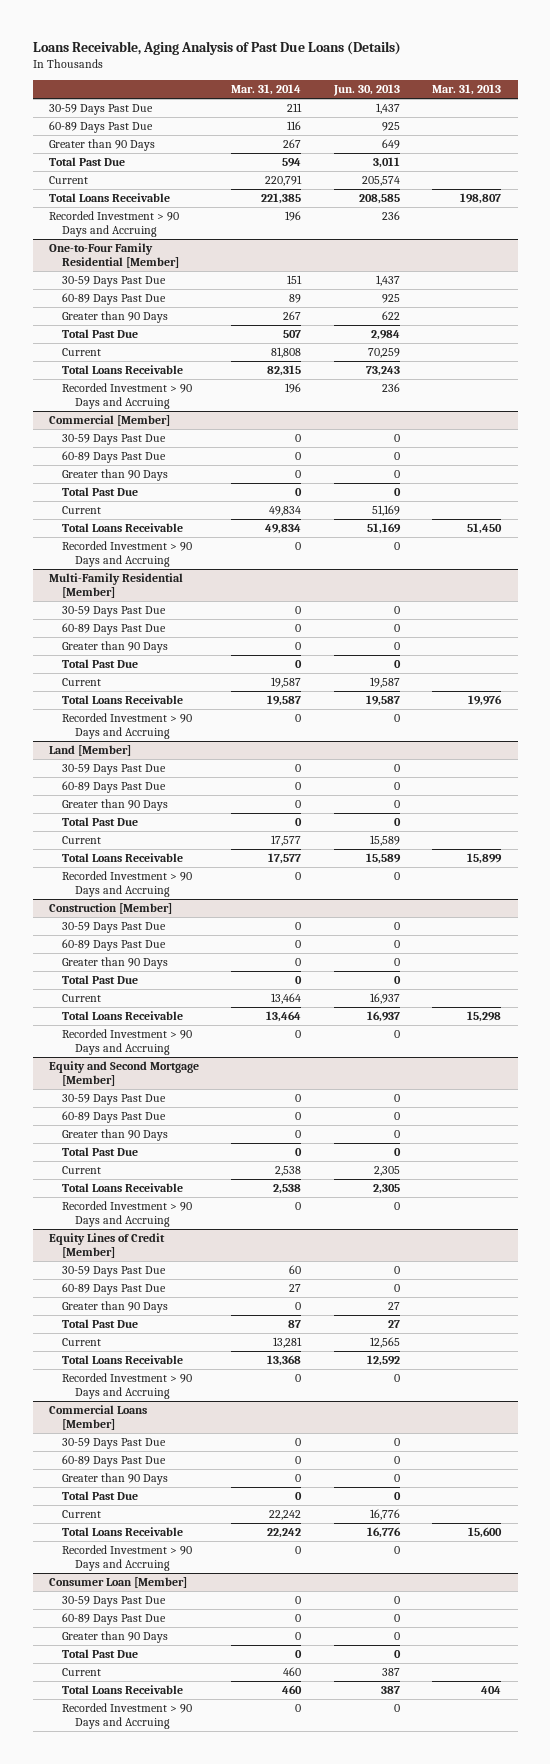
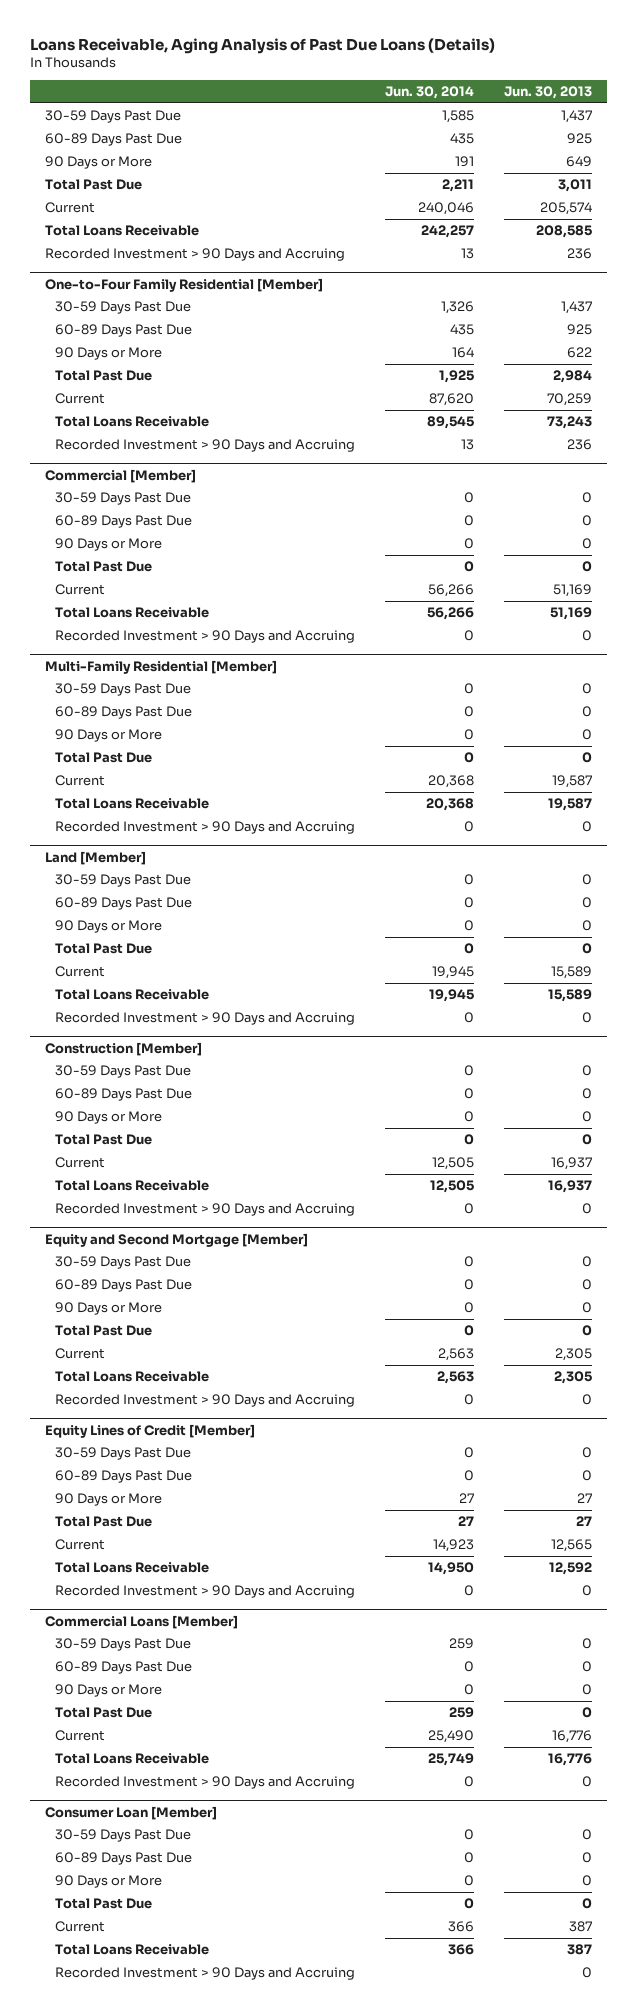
- | Mar. 31, 2014 | Jun. 30, 2013 | Mar. 31, 2013
+ | Jun. 30, 2014 | Jun. 30, 2013
- Greater than 90 Days | 267 | 649 |
+ 90 Days or More | 191 | 649
@ One-to-Four Family Residential [Member]
- Greater than 90 Days | 267 | 622 |
+ 90 Days or More | 164 | 622
@ Commercial [Member]
- Greater than 90 Days | 0 | 0 |
+ 90 Days or More | 0 | 0
@ Multi-Family Residential [Member]
- Greater than 90 Days | 0 | 0 |
+ 90 Days or More | 0 | 0
@ Land [Member]
- Greater than 90 Days | 0 | 0 |
+ 90 Days or More | 0 | 0
@ Construction [Member]
- Greater than 90 Days | 0 | 0 |
+ 90 Days or More | 0 | 0
@ Equity and Second Mortgage [Member]
- Greater than 90 Days | 0 | 0 |
+ 90 Days or More | 0 | 0
@ Equity Lines of Credit [Member]
- Greater than 90 Days | 0 | 27 |
+ 90 Days or More | 27 | 27
@ Commercial Loans [Member]
- Greater than 90 Days | 0 | 0 |
+ 90 Days or More | 0 | 0
@ Consumer Loan [Member]
- Greater than 90 Days | 0 | 0 |
+ 90 Days or More | 0 | 0

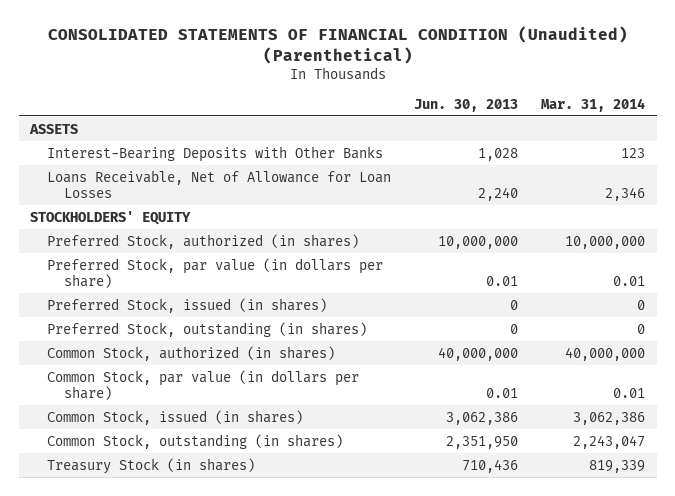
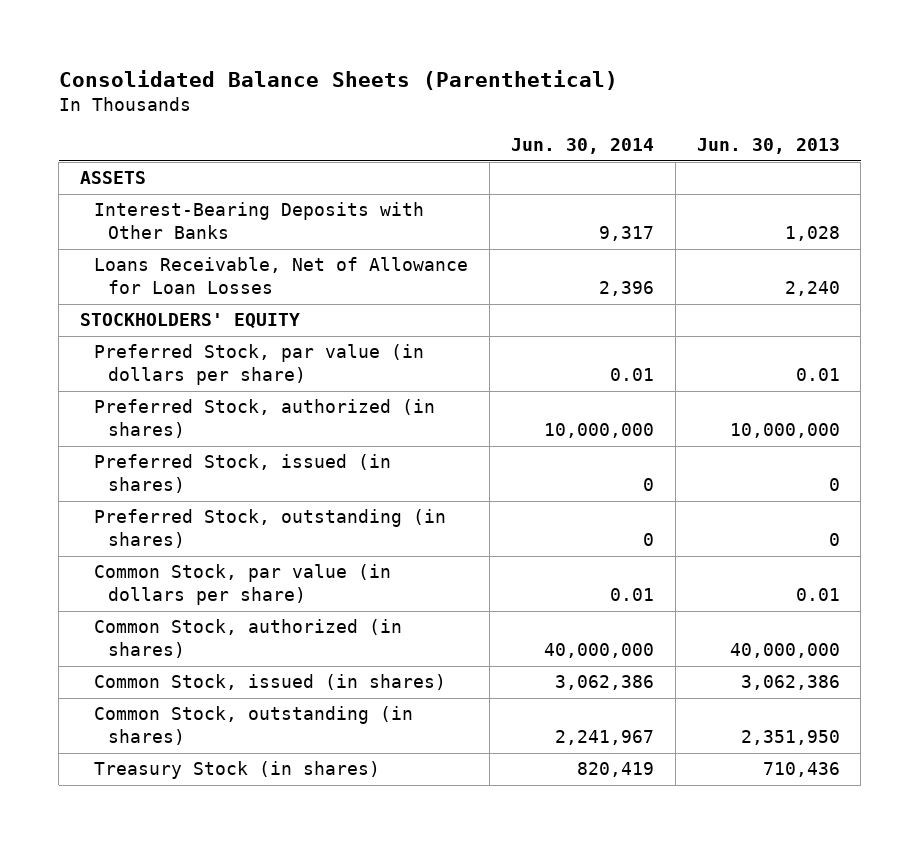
- CONSOLIDATED STATEMENTS OF FINANCIAL CONDITION (Unaudited) (Parenthetical)
+ Consolidated Balance Sheets (Parenthetical)
- | Jun. 30, 2013 | Mar. 31, 2014
+ | Jun. 30, 2014 | Jun. 30, 2013
moved down: Preferred Stock, authorized (in shares) | 10,000,000 | 10,000,000
moved down: Common Stock, authorized (in shares) | 40,000,000 | 40,000,000

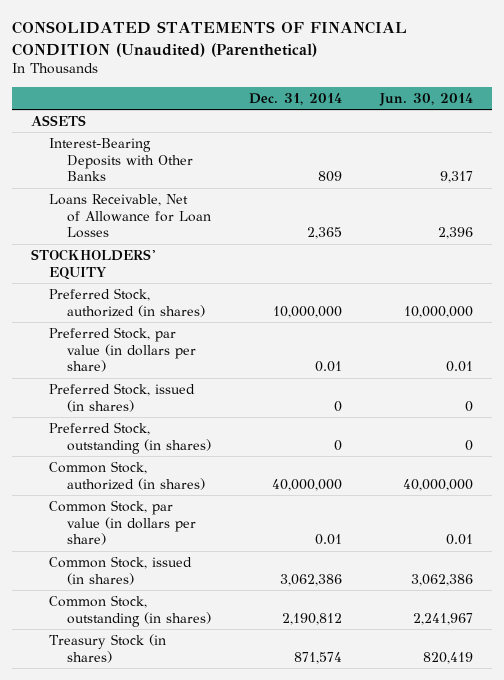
- Consolidated Balance Sheets (Parenthetical)
+ CONSOLIDATED STATEMENTS OF FINANCIAL CONDITION (Unaudited) (Parenthetical)
- | Jun. 30, 2014 | Jun. 30, 2013
+ | Dec. 31, 2014 | Jun. 30, 2014
moved down: Preferred Stock, par value (in dollars per share) | 0.01 | 0.01
moved down: Common Stock, par value (in dollars per share) | 0.01 | 0.01

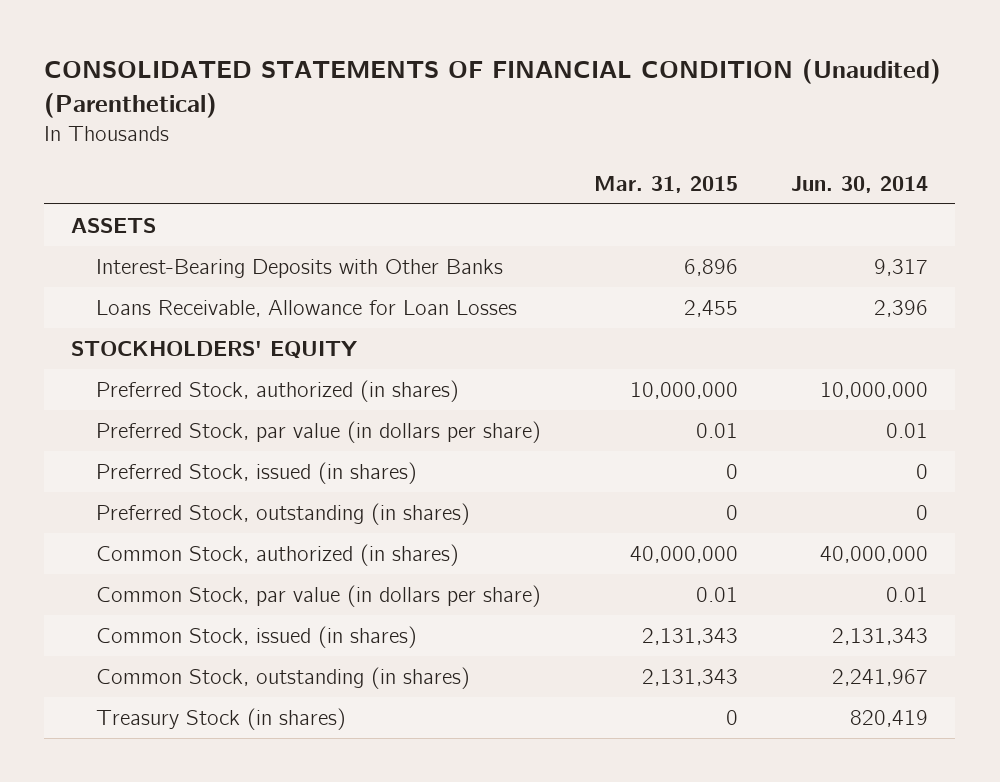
- | Dec. 31, 2014 | Jun. 30, 2014
+ | Mar. 31, 2015 | Jun. 30, 2014
- Loans Receivable, Net of Allowance for Loan Losses | 2,365 | 2,396
+ Loans Receivable, Allowance for Loan Losses | 2,455 | 2,396
- Common Stock, issued (in shares) | 3,062,386 | 3,062,386
+ Common Stock, issued (in shares) | 2,131,343 | 2,131,343

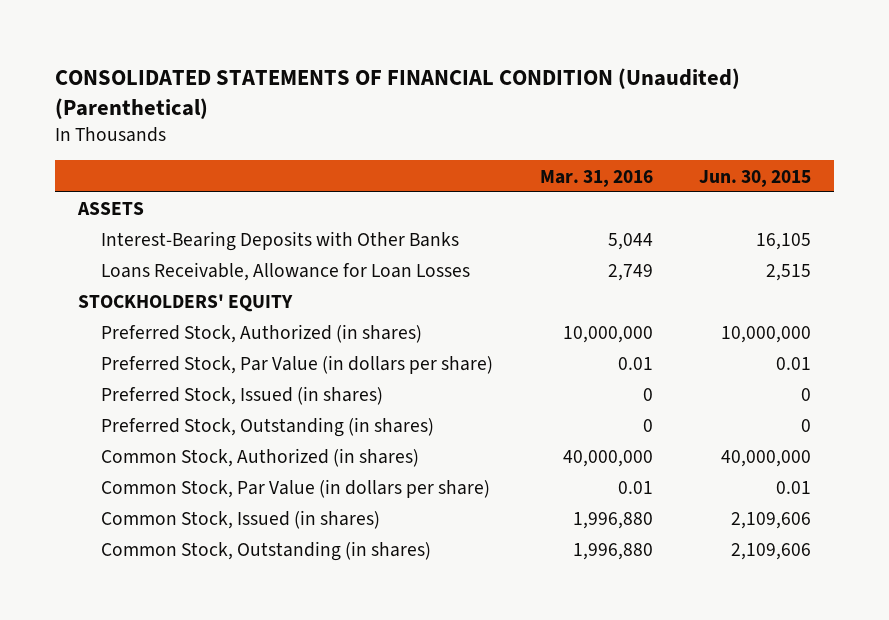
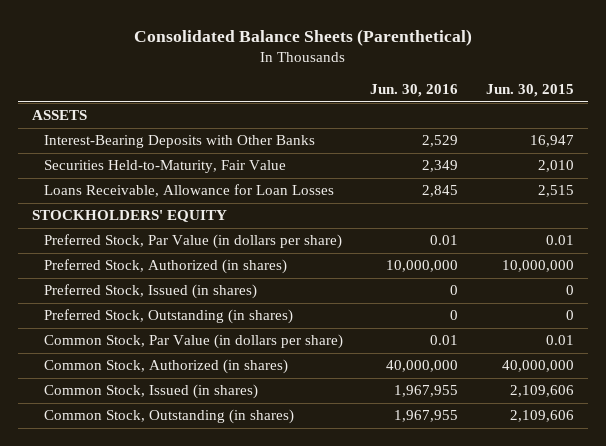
- CONSOLIDATED STATEMENTS OF FINANCIAL CONDITION (Unaudited) (Parenthetical)
+ Consolidated Balance Sheets (Parenthetical)
- | Mar. 31, 2016 | Jun. 30, 2015
+ | Jun. 30, 2016 | Jun. 30, 2015
- Interest-Bearing Deposits with Other Banks | 5,044 | 16,105
+ Interest-Bearing Deposits with Other Banks | 2,529 | 16,947
+ Securities Held-to-Maturity, Fair Value | 2,349 | 2,010
moved down: Preferred Stock, Authorized (in shares) | 10,000,000 | 10,000,000
moved down: Common Stock, Authorized (in shares) | 40,000,000 | 40,000,000

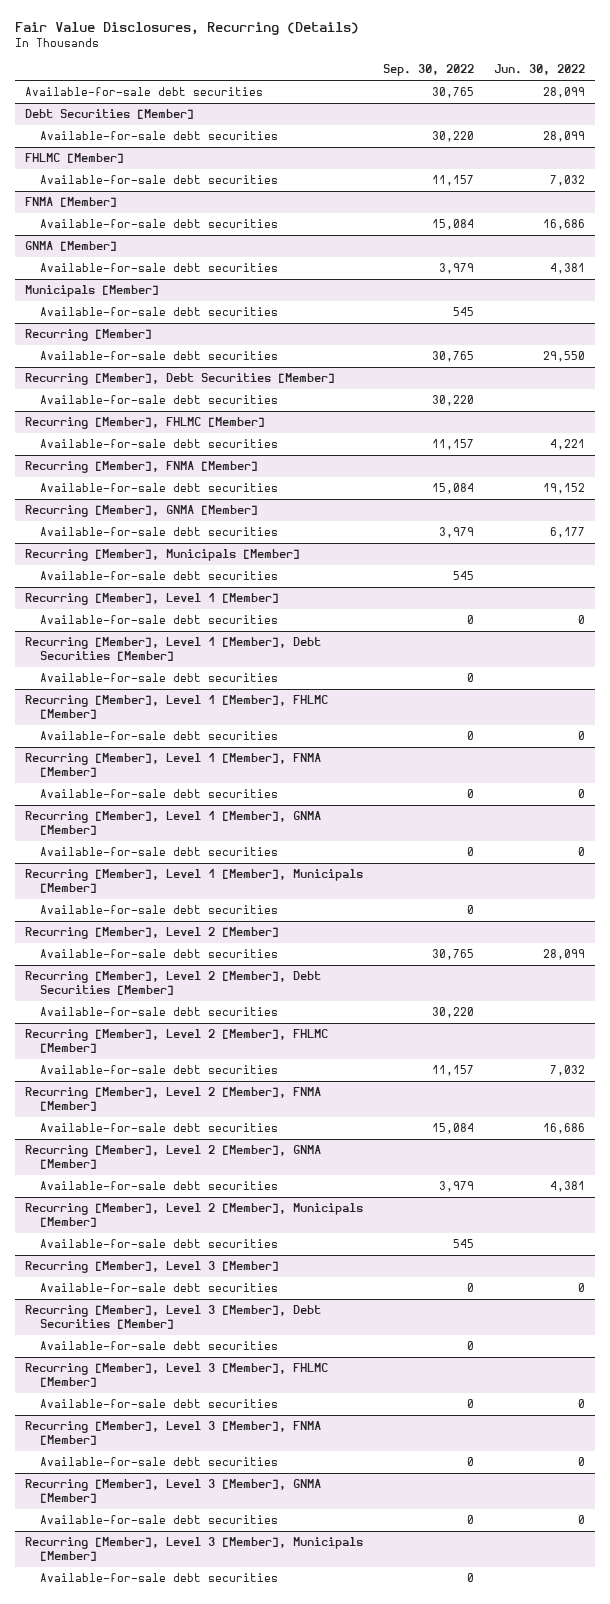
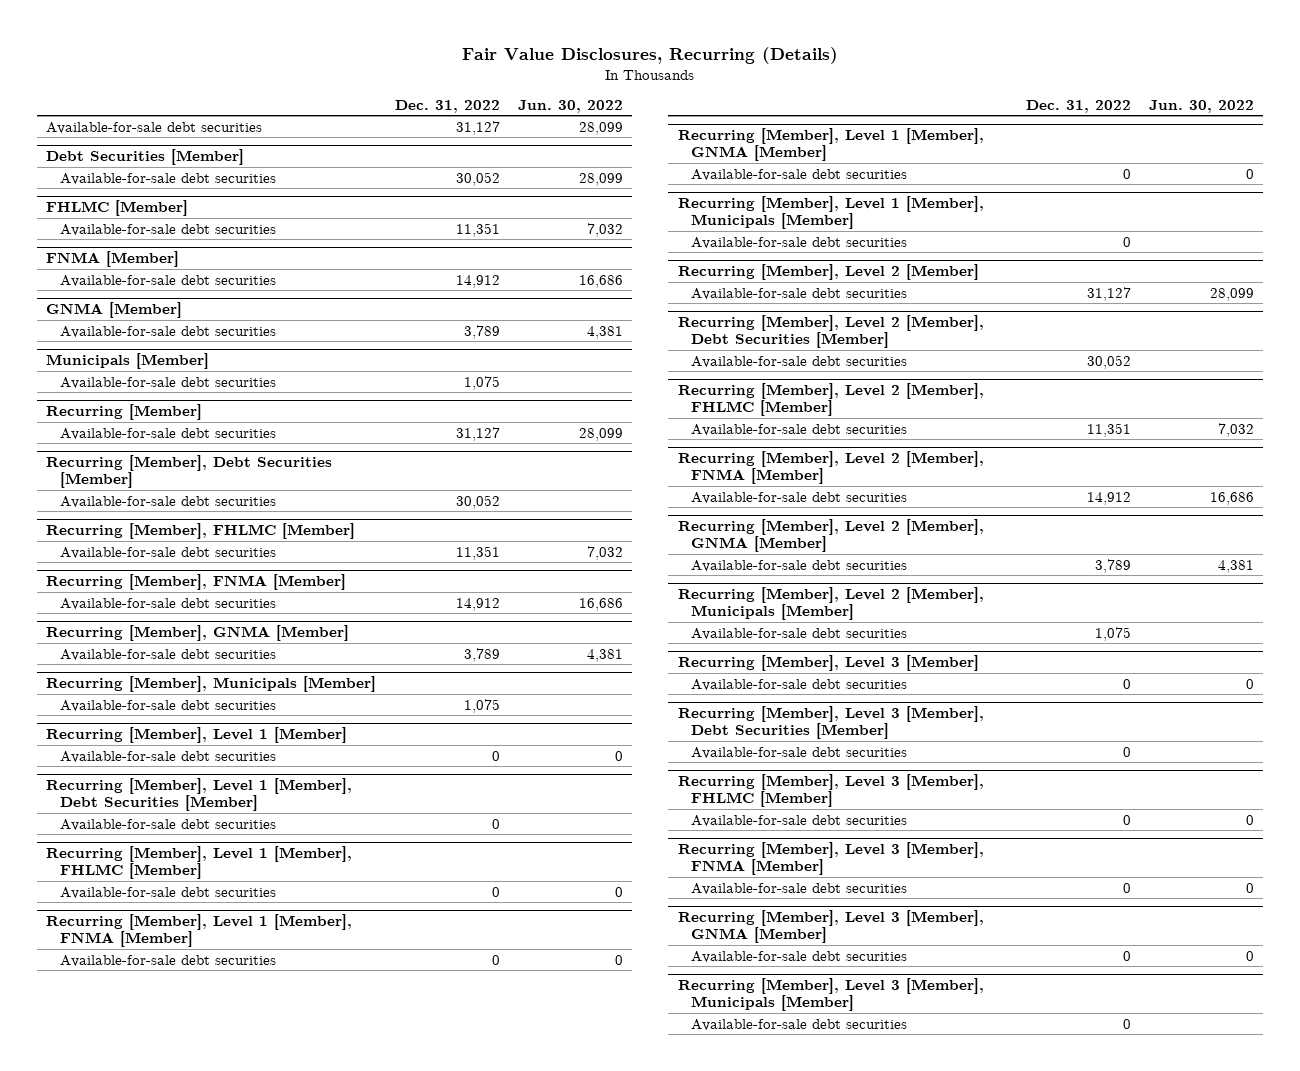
- | Sep. 30, 2022 | Jun. 30, 2022
+ | Dec. 31, 2022 | Jun. 30, 2022
@ Recurring [Member]
- Available-for-sale debt securities | 30,765 | 29,550
+ Available-for-sale debt securities | 31,127 | 28,099
@ Recurring [Member], FHLMC [Member]
- Available-for-sale debt securities | 11,157 | 4,221
+ Available-for-sale debt securities | 11,351 | 7,032
@ Recurring [Member], FNMA [Member]
- Available-for-sale debt securities | 15,084 | 19,152
+ Available-for-sale debt securities | 14,912 | 16,686
@ Recurring [Member], GNMA [Member]
- Available-for-sale debt securities | 3,979 | 6,177
+ Available-for-sale debt securities | 3,789 | 4,381

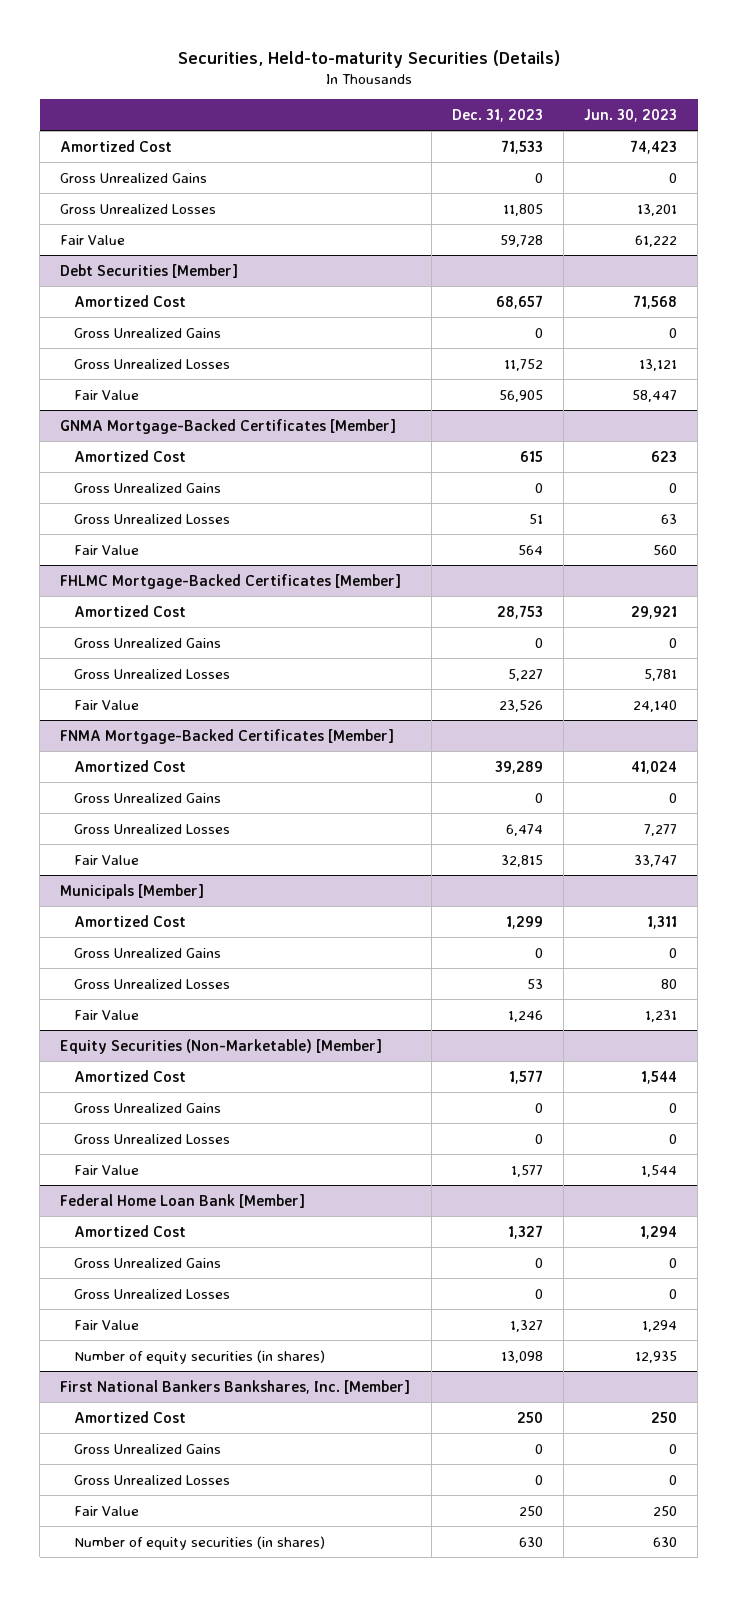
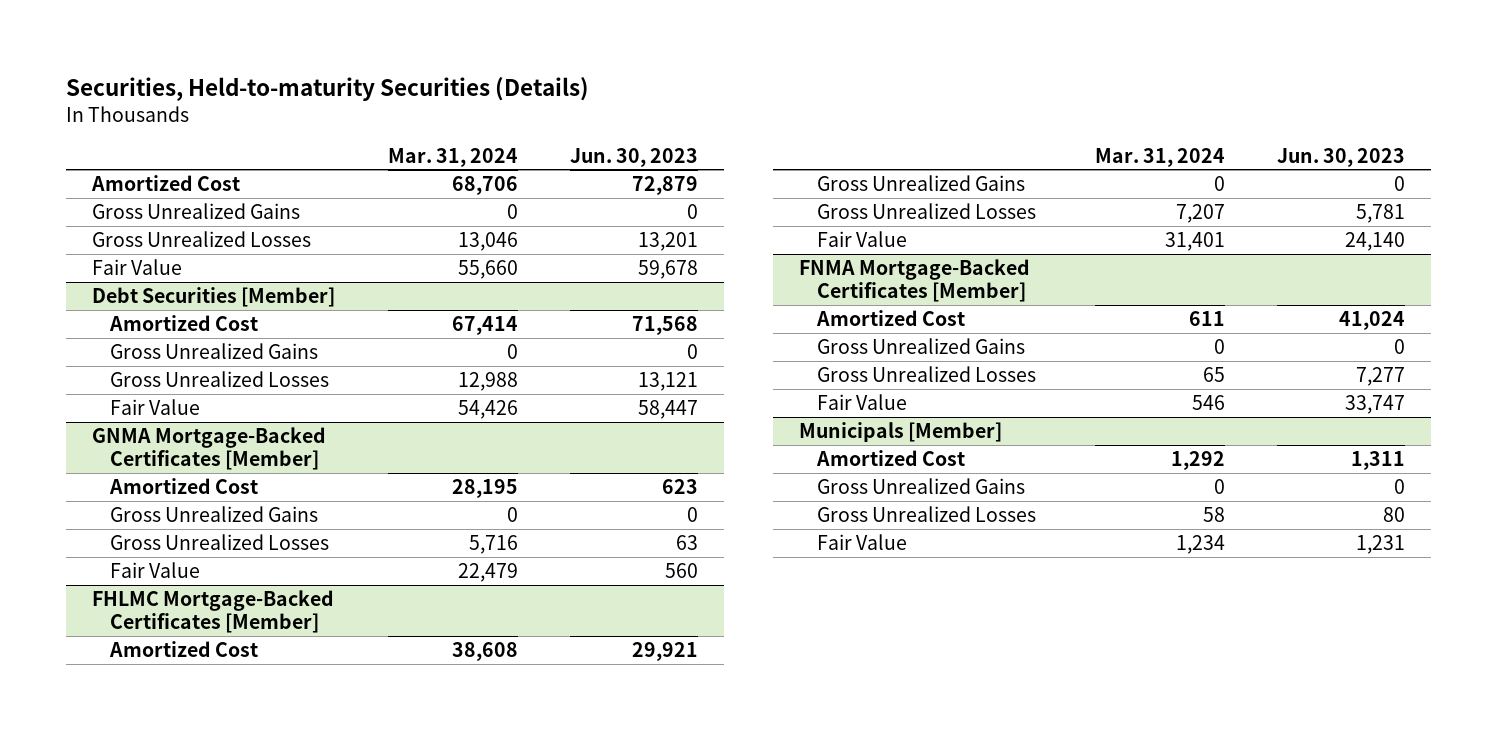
- | Dec. 31, 2023 | Jun. 30, 2023
+ | Mar. 31, 2024 | Jun. 30, 2023
- Amortized Cost | 71,533 | 74,423
+ Amortized Cost | 68,706 | 72,879
- Fair Value | 59,728 | 61,222
+ Fair Value | 55,660 | 59,678
- Equity Securities (Non-Marketable) [Member]
- Amortized Cost | 1,577 | 1,544
- Gross Unrealized Gains | 0 | 0
- Gross Unrealized Losses | 0 | 0
- Fair Value | 1,577 | 1,544
- Federal Home Loan Bank [Member]
- Amortized Cost | 1,327 | 1,294
- Gross Unrealized Gains | 0 | 0
- Gross Unrealized Losses | 0 | 0
- Fair Value | 1,327 | 1,294
- Number of equity securities (in shares) | 13,098 | 12,935
- First National Bankers Bankshares, Inc. [Member]
- Amortized Cost | 250 | 250
- Gross Unrealized Gains | 0 | 0
- Gross Unrealized Losses | 0 | 0
- Fair Value | 250 | 250
- Number of equity securities (in shares) | 630 | 630

